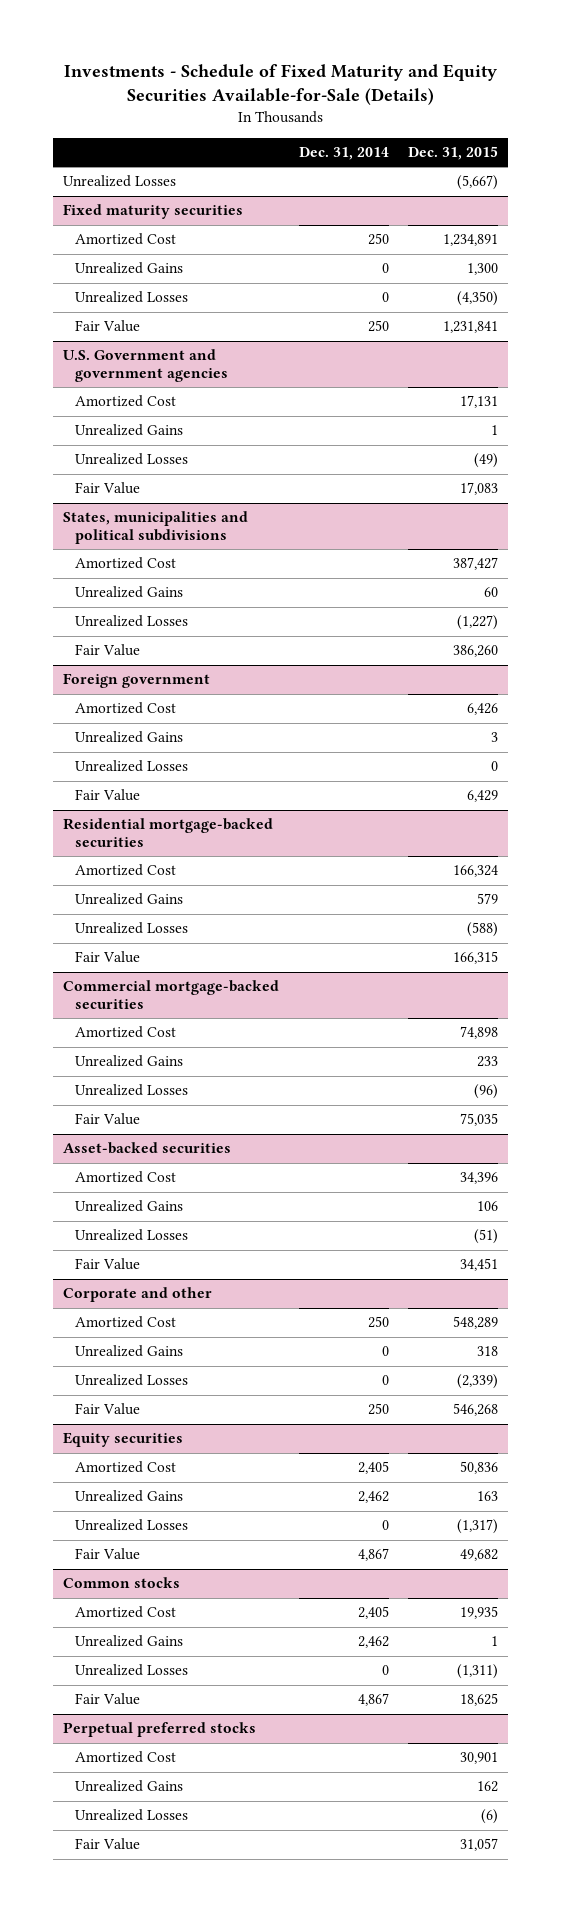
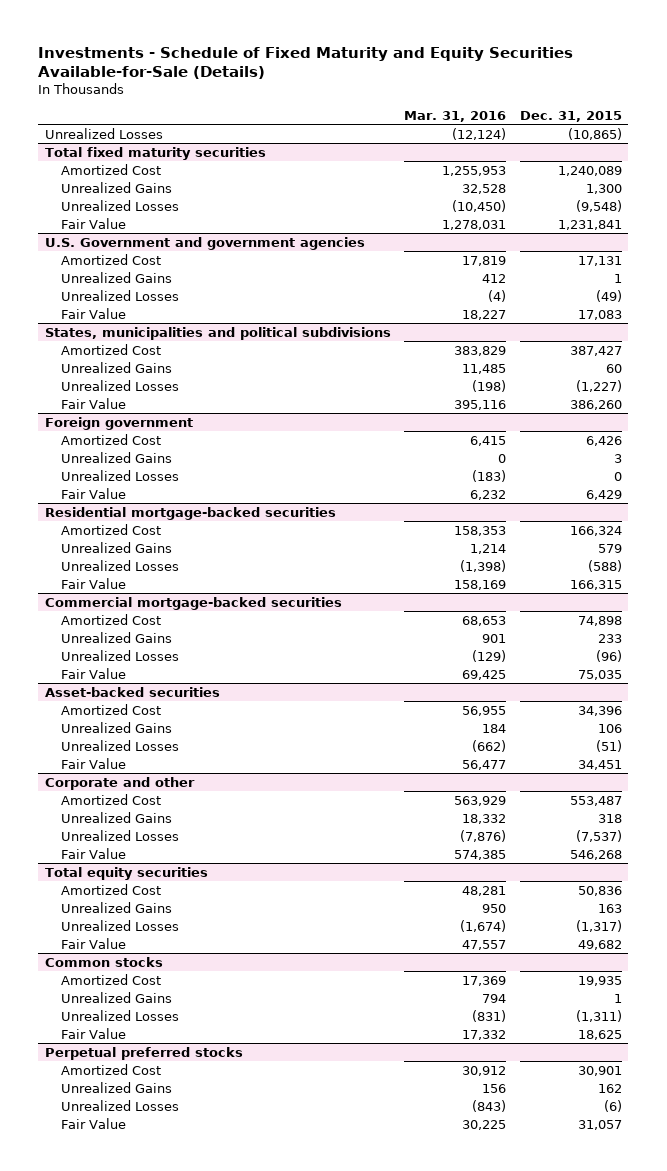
- | Dec. 31, 2014 | Dec. 31, 2015
+ | Mar. 31, 2016 | Dec. 31, 2015
- Unrealized Losses | | (5,667)
- Fixed maturity securities
- Amortized Cost | 250 | 1,234,891
+ Unrealized Losses | (12,124) | (10,865)
+ Total fixed maturity securities
+ Amortized Cost | 1,255,953 | 1,240,089
- Unrealized Losses | 0 | (4,350)
+ Unrealized Losses | (10,450) | (9,548)
@ Corporate and other
- Amortized Cost | 250 | 548,289
+ Amortized Cost | 563,929 | 553,487
- Unrealized Losses | 0 | (2,339)
+ Unrealized Losses | (7,876) | (7,537)
- Equity securities
+ Total equity securities

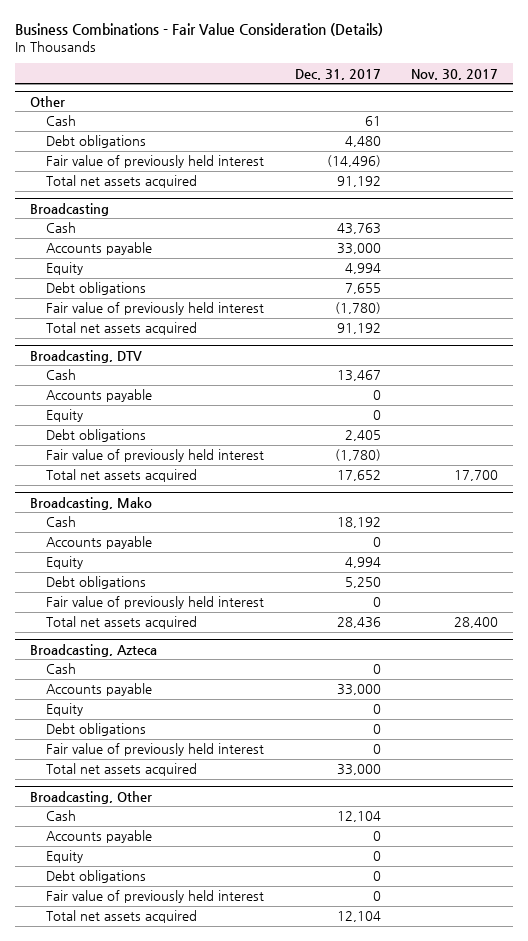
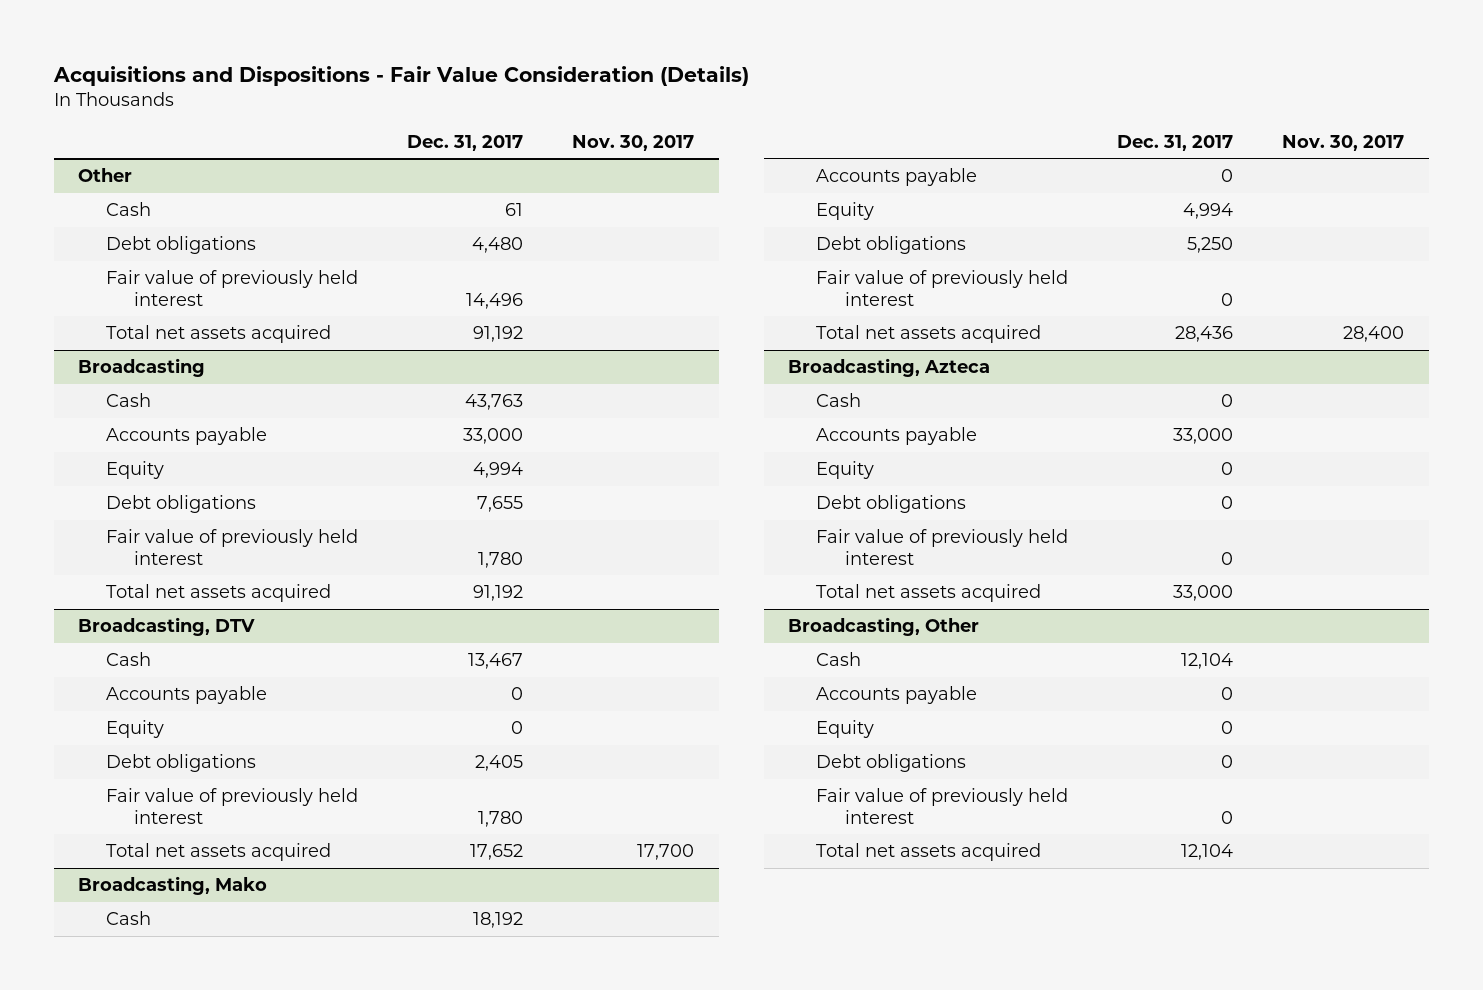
- Business Combinations - Fair Value Consideration (Details)
+ Acquisitions and Dispositions - Fair Value Consideration (Details)
@ Other
- Fair value of previously held interest | (14,496) |
+ Fair value of previously held interest | 14,496 |
@ Broadcasting
- Fair value of previously held interest | (1,780) |
+ Fair value of previously held interest | 1,780 |
@ Broadcasting, DTV
- Fair value of previously held interest | (1,780) |
+ Fair value of previously held interest | 1,780 |

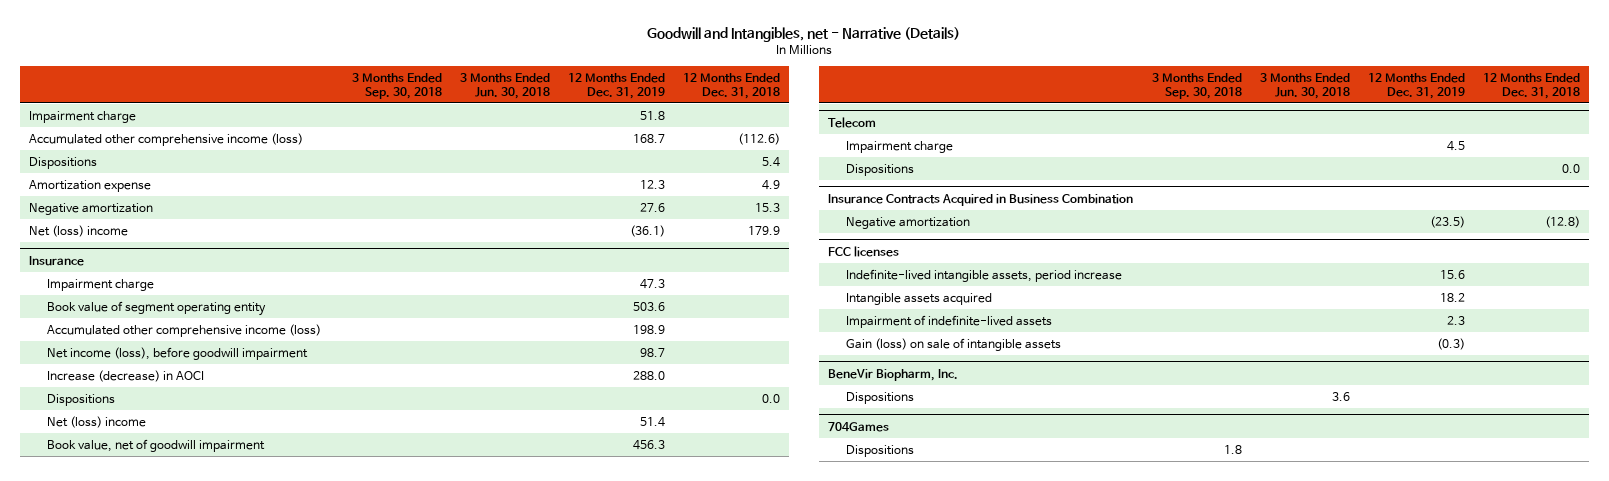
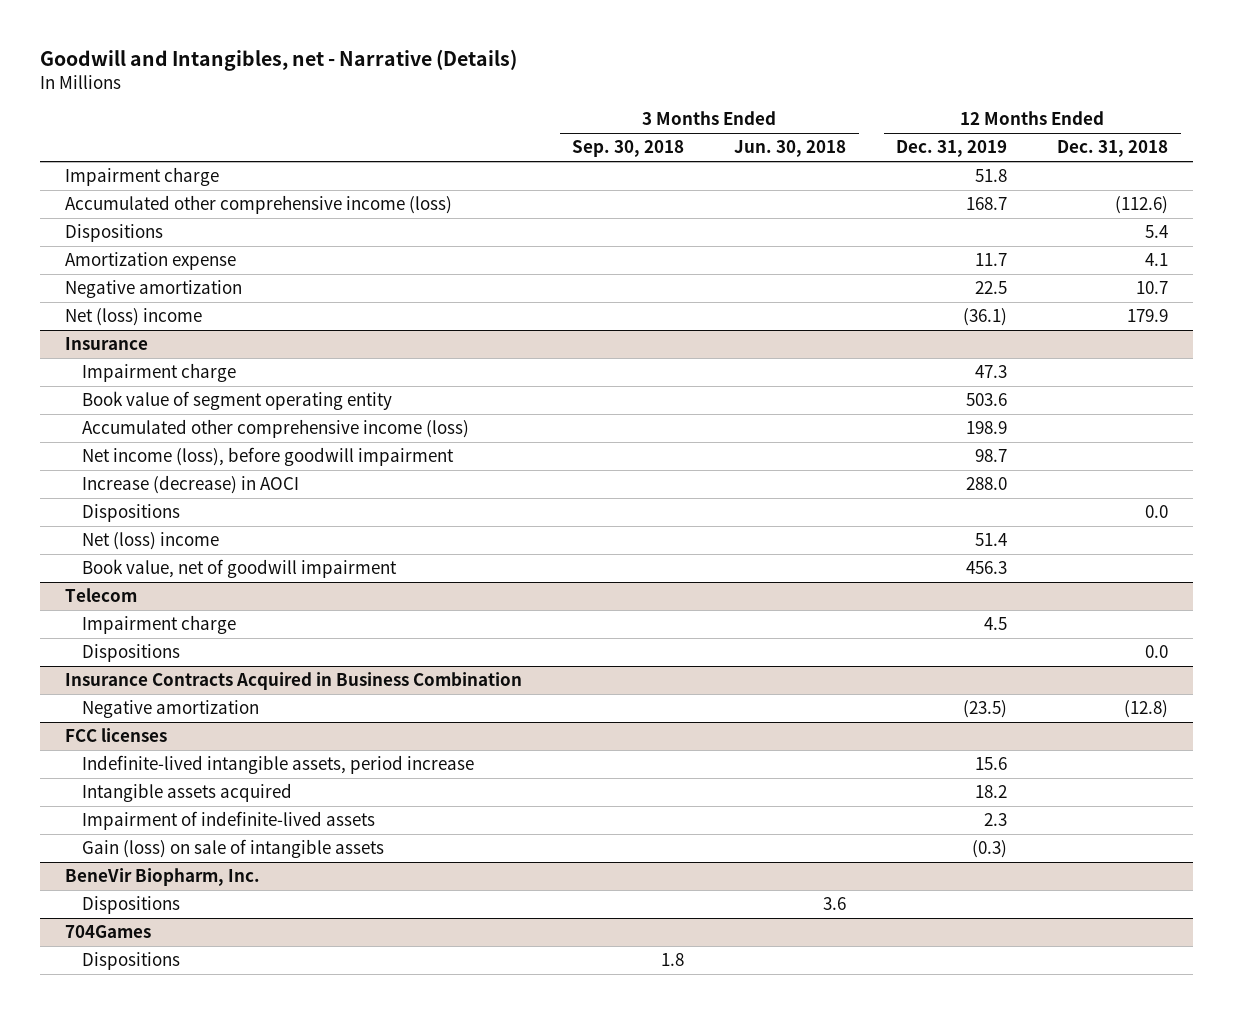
- Amortization expense | | | 12.3 | 4.9
- Negative amortization | | | 27.6 | 15.3
+ Amortization expense | | | 11.7 | 4.1
+ Negative amortization | | | 22.5 | 10.7

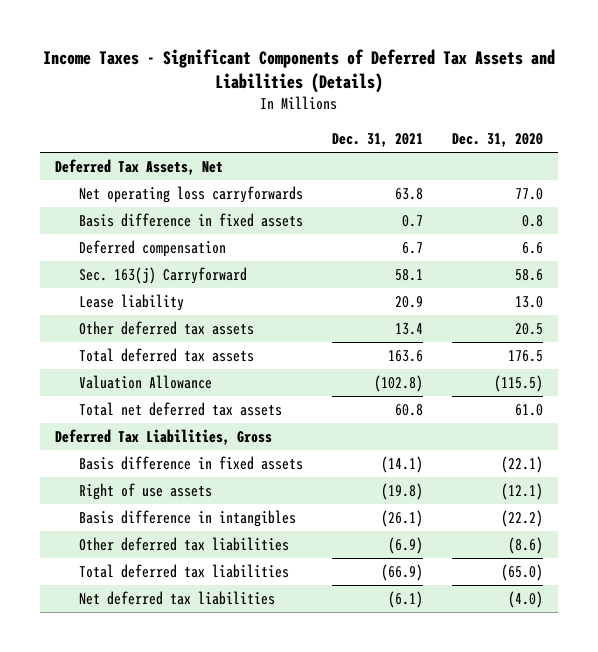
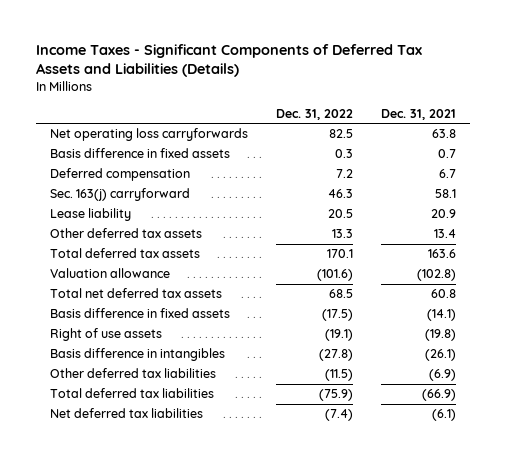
- | Dec. 31, 2021 | Dec. 31, 2020
+ | Dec. 31, 2022 | Dec. 31, 2021
- Deferred Tax Assets, Net
- Sec. 163(j) Carryforward | 58.1 | 58.6
+ Sec. 163(j) carryforward | 46.3 | 58.1
- Valuation Allowance | (102.8) | (115.5)
+ Valuation allowance | (101.6) | (102.8)
- Deferred Tax Liabilities, Gross

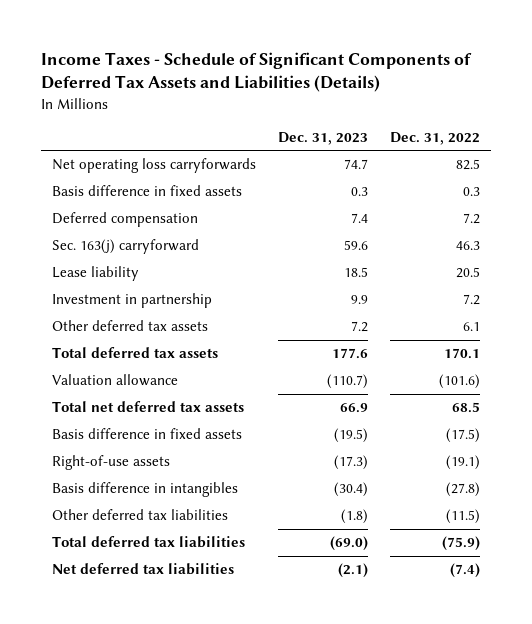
- Income Taxes - Significant Components of Deferred Tax Assets and Liabilities (Details)
+ Income Taxes - Schedule of Significant Components of Deferred Tax Assets and Liabilities (Details)
- | Dec. 31, 2022 | Dec. 31, 2021
+ | Dec. 31, 2023 | Dec. 31, 2022
- Other deferred tax assets | 13.3 | 13.4
+ Investment in partnership | 9.9 | 7.2
+ Other deferred tax assets | 7.2 | 6.1
- Right of use assets | (19.1) | (19.8)
+ Right-of-use assets | (17.3) | (19.1)

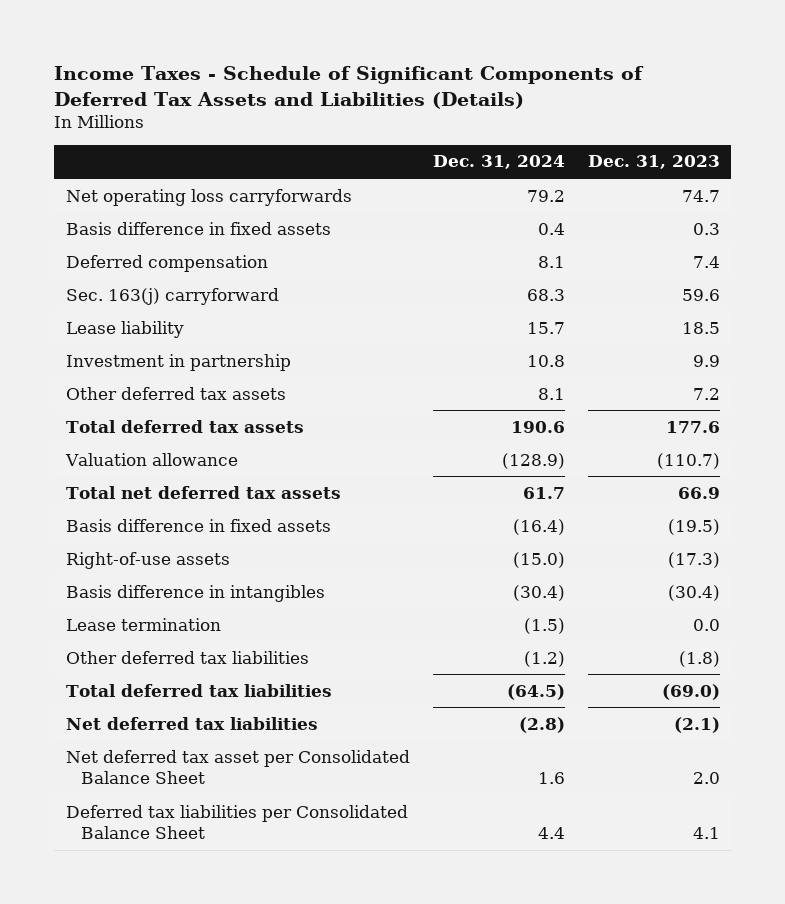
- | Dec. 31, 2023 | Dec. 31, 2022
+ | Dec. 31, 2024 | Dec. 31, 2023
+ Lease termination | (1.5) | 0.0
+ Net deferred tax asset per Consolidated Balance Sheet | 1.6 | 2.0
+ Deferred tax liabilities per Consolidated Balance Sheet | 4.4 | 4.1

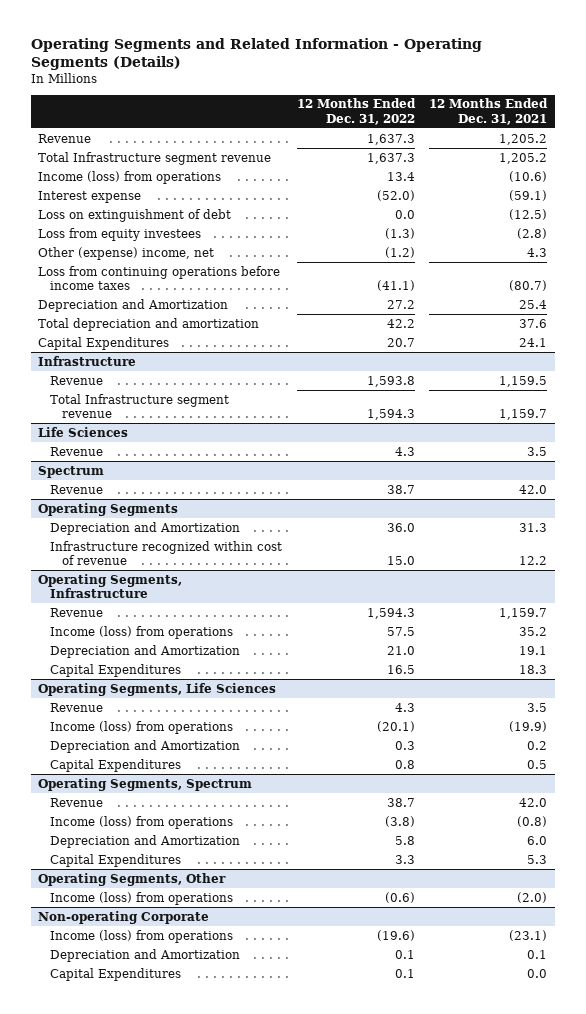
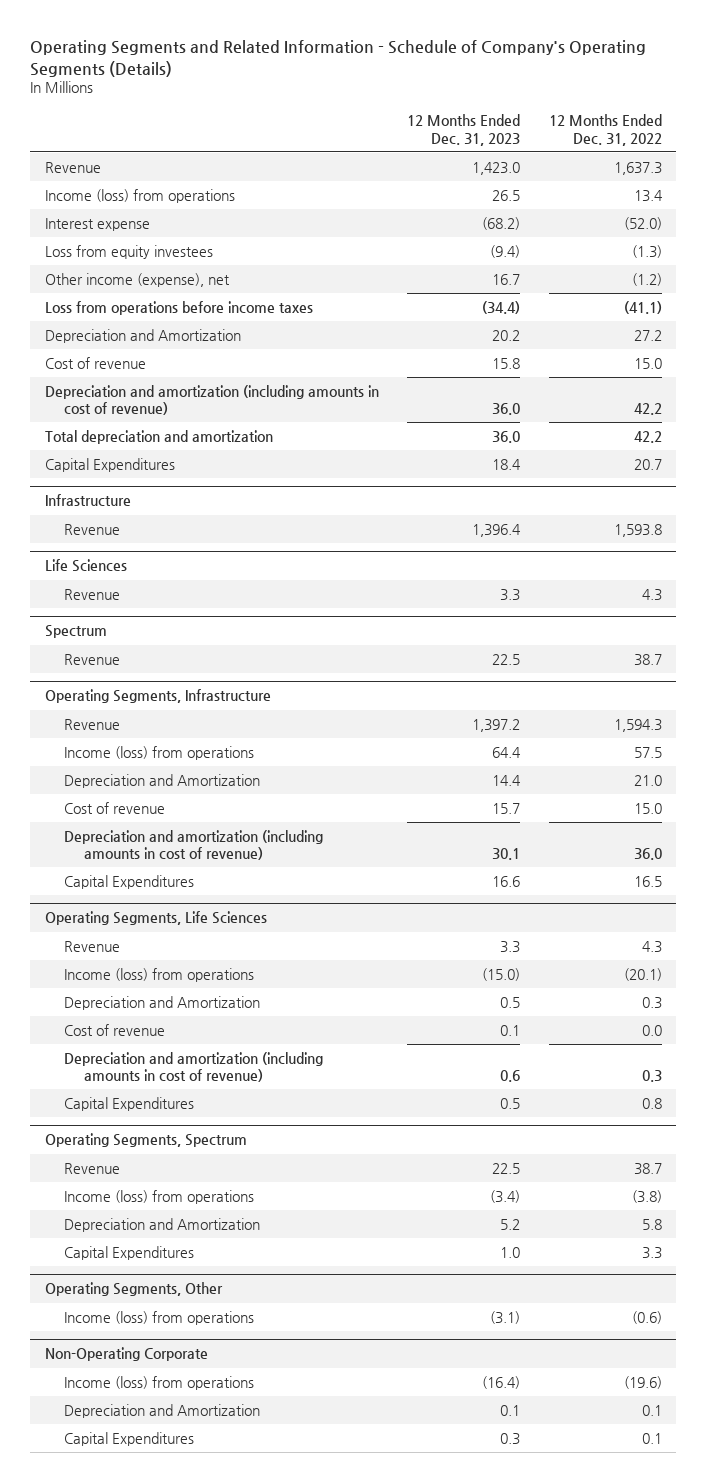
- Operating Segments and Related Information - Operating Segments (Details)
+ Operating Segments and Related Information - Schedule of Company's Operating Segments (Details)
- | 12 Months Ended Dec. 31, 2022 | 12 Months Ended Dec. 31, 2021
+ | 12 Months Ended Dec. 31, 2023 | 12 Months Ended Dec. 31, 2022
- Total Infrastructure segment revenue | 1,637.3 | 1,205.2
- Loss on extinguishment of debt | 0.0 | (12.5)
- Other (expense) income, net | (1.2) | 4.3
- Loss from continuing operations before income taxes | (41.1) | (80.7)
+ Other income (expense), net | 16.7 | (1.2)
+ Loss from operations before income taxes | (34.4) | (41.1)
+ Cost of revenue | 15.8 | 15.0
+ Depreciation and amortization (including amounts in cost of revenue) | 36.0 | 42.2
@ Infrastructure
- Total Infrastructure segment revenue | 1,594.3 | 1,159.7
- Operating Segments
- Depreciation and Amortization | 36.0 | 31.3
- Infrastructure recognized within cost of revenue | 15.0 | 12.2
@ Operating Segments, Infrastructure
+ Cost of revenue | 15.7 | 15.0
+ Depreciation and amortization (including amounts in cost of revenue) | 30.1 | 36.0
@ Operating Segments, Life Sciences
+ Cost of revenue | 0.1 | 0.0
+ Depreciation and amortization (including amounts in cost of revenue) | 0.6 | 0.3
- Non-operating Corporate
+ Non-Operating Corporate

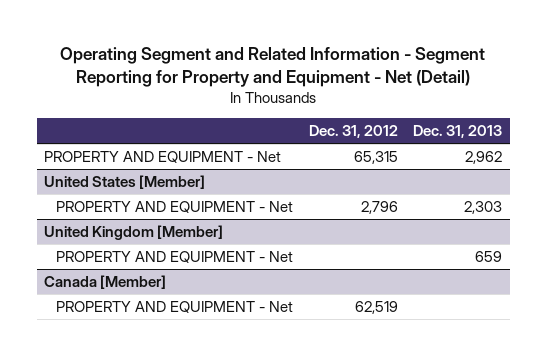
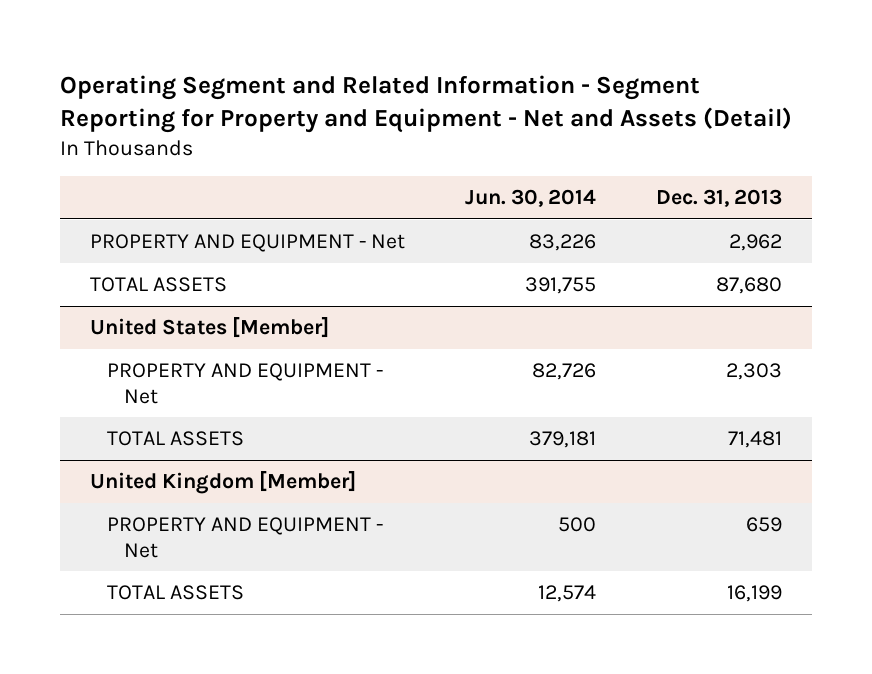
- Operating Segment and Related Information - Segment Reporting for Property and Equipment - Net (Detail)
+ Operating Segment and Related Information - Segment Reporting for Property and Equipment - Net and Assets (Detail)
- | Dec. 31, 2012 | Dec. 31, 2013
+ | Jun. 30, 2014 | Dec. 31, 2013
+ TOTAL ASSETS | 391,755 | 87,680
@ United States [Member]
+ TOTAL ASSETS | 379,181 | 71,481
- Canada [Member]
- PROPERTY AND EQUIPMENT - Net | 62,519 |
@ United Kingdom [Member]
+ TOTAL ASSETS | 12,574 | 16,199

